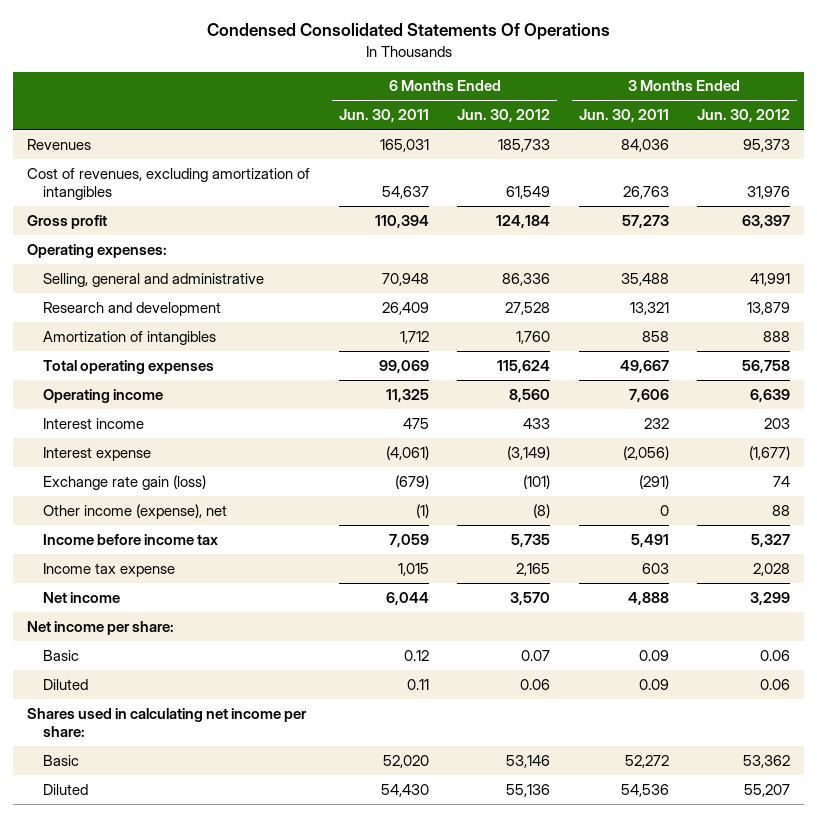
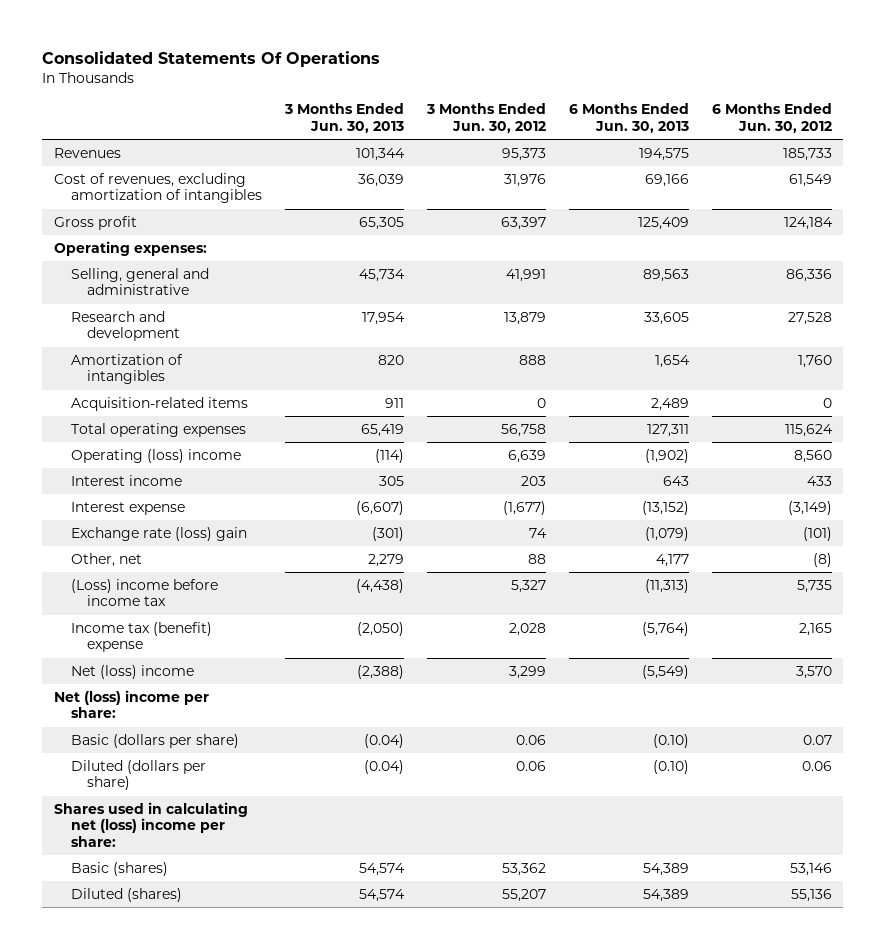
- Condensed Consolidated Statements Of Operations
+ Consolidated Statements Of Operations
- | 6 Months Ended Jun. 30, 2011 | 6 Months Ended Jun. 30, 2012 | 3 Months Ended Jun. 30, 2011 | 3 Months Ended Jun. 30, 2012
+ | 3 Months Ended Jun. 30, 2013 | 3 Months Ended Jun. 30, 2012 | 6 Months Ended Jun. 30, 2013 | 6 Months Ended Jun. 30, 2012
+ Acquisition-related items | 911 | 0 | 2,489 | 0
- Operating income | 11,325 | 8,560 | 7,606 | 6,639
+ Operating (loss) income | (114) | 6,639 | (1,902) | 8,560
- Exchange rate gain (loss) | (679) | (101) | (291) | 74
- Other income (expense), net | (1) | (8) | 0 | 88
- Income before income tax | 7,059 | 5,735 | 5,491 | 5,327
- Income tax expense | 1,015 | 2,165 | 603 | 2,028
- Net income | 6,044 | 3,570 | 4,888 | 3,299
- Net income per share:
- Basic | 0.12 | 0.07 | 0.09 | 0.06
- Diluted | 0.11 | 0.06 | 0.09 | 0.06
- Shares used in calculating net income per share:
- Basic | 52,020 | 53,146 | 52,272 | 53,362
- Diluted | 54,430 | 55,136 | 54,536 | 55,207
+ Exchange rate (loss) gain | (301) | 74 | (1,079) | (101)
+ Other, net | 2,279 | 88 | 4,177 | (8)
+ (Loss) income before income tax | (4,438) | 5,327 | (11,313) | 5,735
+ Income tax (benefit) expense | (2,050) | 2,028 | (5,764) | 2,165
+ Net (loss) income | (2,388) | 3,299 | (5,549) | 3,570
+ Net (loss) income per share:
+ Basic (dollars per share) | (0.04) | 0.06 | (0.10) | 0.07
+ Diluted (dollars per share) | (0.04) | 0.06 | (0.10) | 0.06
+ Shares used in calculating net (loss) income per share:
+ Basic (shares) | 54,574 | 53,362 | 54,389 | 53,146
+ Diluted (shares) | 54,574 | 55,207 | 54,389 | 55,136

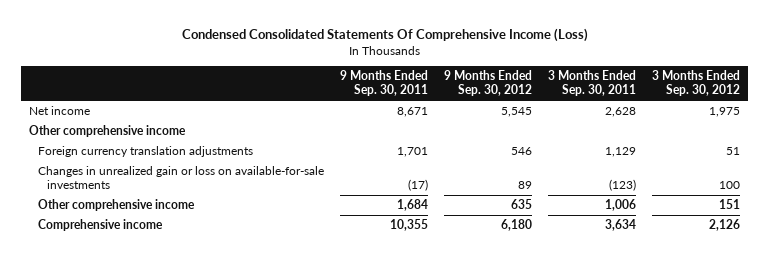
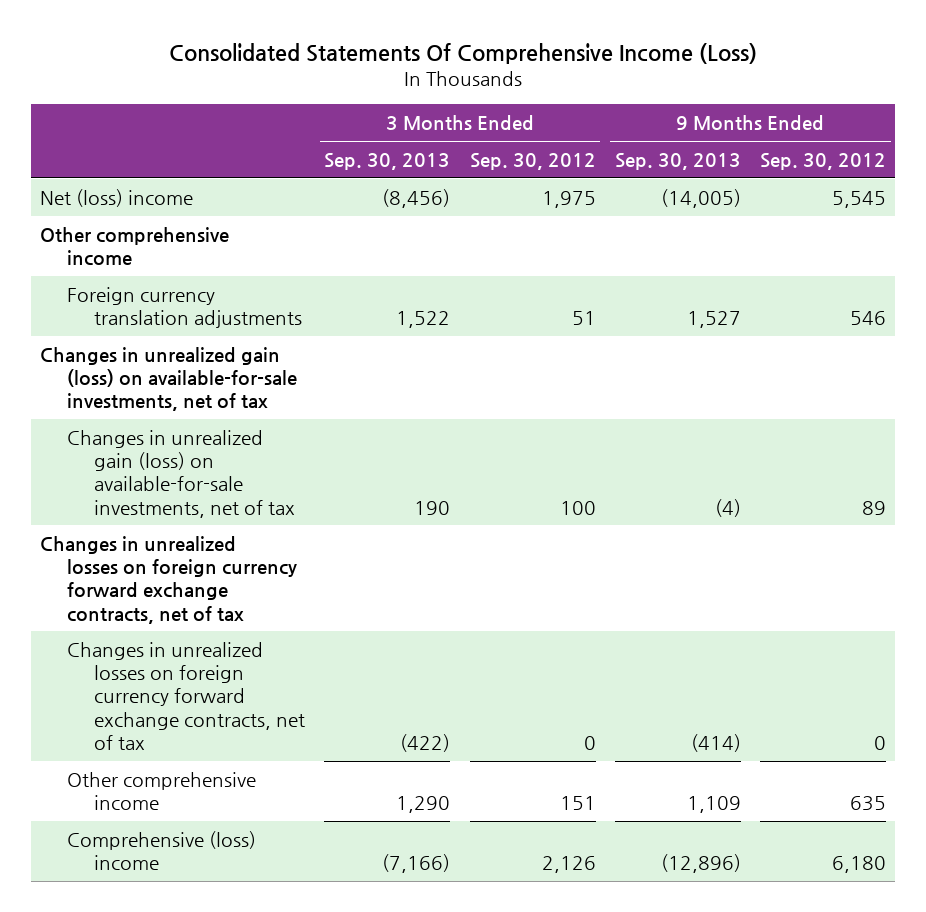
- Condensed Consolidated Statements Of Comprehensive Income (Loss)
+ Consolidated Statements Of Comprehensive Income (Loss)
- | 9 Months Ended Sep. 30, 2011 | 9 Months Ended Sep. 30, 2012 | 3 Months Ended Sep. 30, 2011 | 3 Months Ended Sep. 30, 2012
+ | 3 Months Ended Sep. 30, 2013 | 3 Months Ended Sep. 30, 2012 | 9 Months Ended Sep. 30, 2013 | 9 Months Ended Sep. 30, 2012
- Net income | 8,671 | 5,545 | 2,628 | 1,975
+ Net (loss) income | (8,456) | 1,975 | (14,005) | 5,545
- Changes in unrealized gain or loss on available-for-sale investments | (17) | 89 | (123) | 100
+ Changes in unrealized gain (loss) on available-for-sale investments, net of tax
+ Changes in unrealized gain (loss) on available-for-sale investments, net of tax | 190 | 100 | (4) | 89
+ Changes in unrealized losses on foreign currency forward exchange contracts, net of tax
+ Changes in unrealized losses on foreign currency forward exchange contracts, net of tax | (422) | 0 | (414) | 0
- Comprehensive income | 10,355 | 6,180 | 3,634 | 2,126
+ Comprehensive (loss) income | (7,166) | 2,126 | (12,896) | 6,180

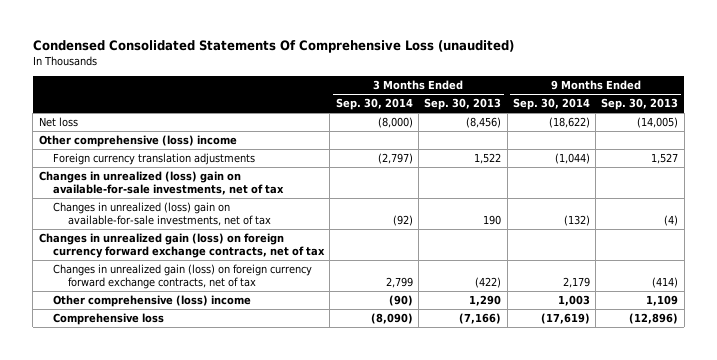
- Consolidated Statements Of Comprehensive Income (Loss)
+ Condensed Consolidated Statements Of Comprehensive Loss (unaudited)
- | 3 Months Ended Sep. 30, 2013 | 3 Months Ended Sep. 30, 2012 | 9 Months Ended Sep. 30, 2013 | 9 Months Ended Sep. 30, 2012
+ | 3 Months Ended Sep. 30, 2014 | 3 Months Ended Sep. 30, 2013 | 9 Months Ended Sep. 30, 2014 | 9 Months Ended Sep. 30, 2013
- Net (loss) income | (8,456) | 1,975 | (14,005) | 5,545
- Other comprehensive income
+ Net loss | (8,000) | (8,456) | (18,622) | (14,005)
+ Other comprehensive (loss) income
- Changes in unrealized gain (loss) on available-for-sale investments, net of tax
- Changes in unrealized gain (loss) on available-for-sale investments, net of tax | 190 | 100 | (4) | 89
- Changes in unrealized losses on foreign currency forward exchange contracts, net of tax
- Changes in unrealized losses on foreign currency forward exchange contracts, net of tax | (422) | 0 | (414) | 0
- Other comprehensive income | 1,290 | 151 | 1,109 | 635
- Comprehensive (loss) income | (7,166) | 2,126 | (12,896) | 6,180
+ Changes in unrealized (loss) gain on available-for-sale investments, net of tax
+ Changes in unrealized (loss) gain on available-for-sale investments, net of tax | (92) | 190 | (132) | (4)
+ Changes in unrealized gain (loss) on foreign currency forward exchange contracts, net of tax
+ Changes in unrealized gain (loss) on foreign currency forward exchange contracts, net of tax | 2,799 | (422) | 2,179 | (414)
+ Other comprehensive (loss) income | (90) | 1,290 | 1,003 | 1,109
+ Comprehensive loss | (8,090) | (7,166) | (17,619) | (12,896)

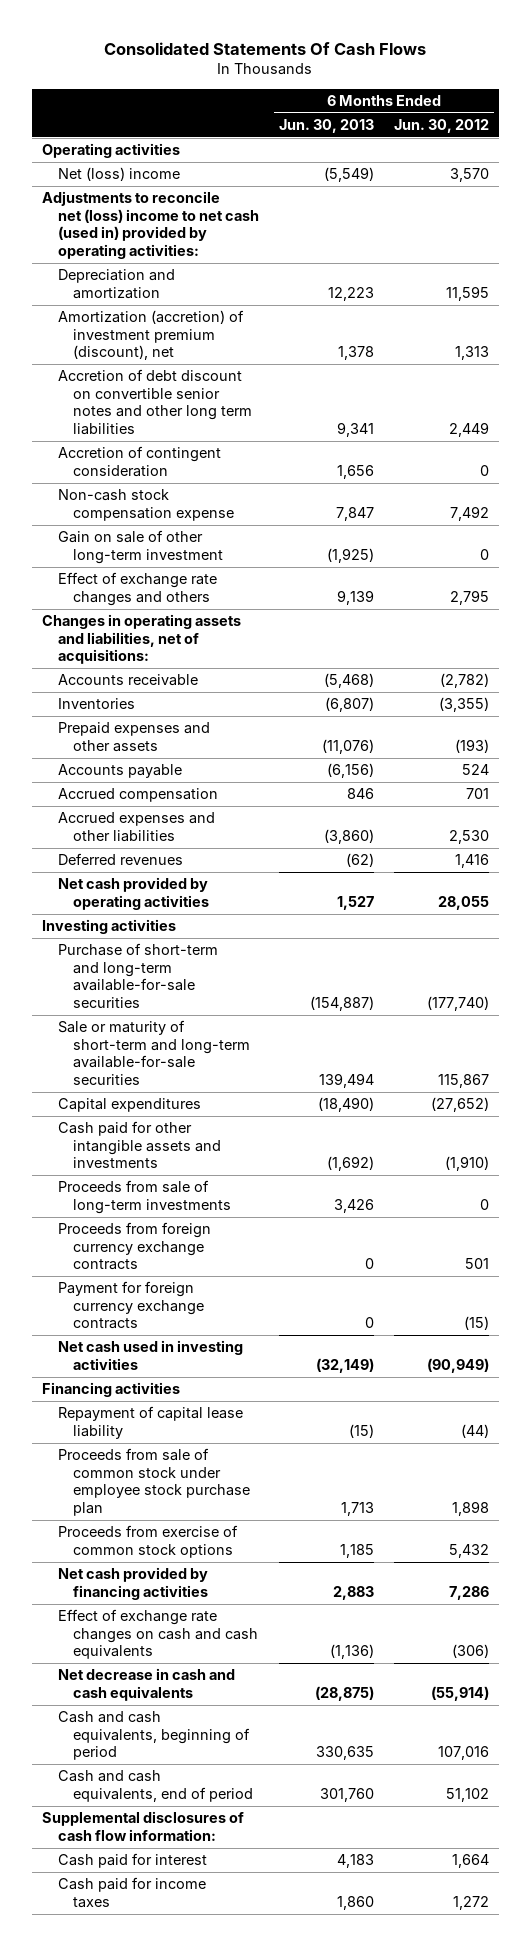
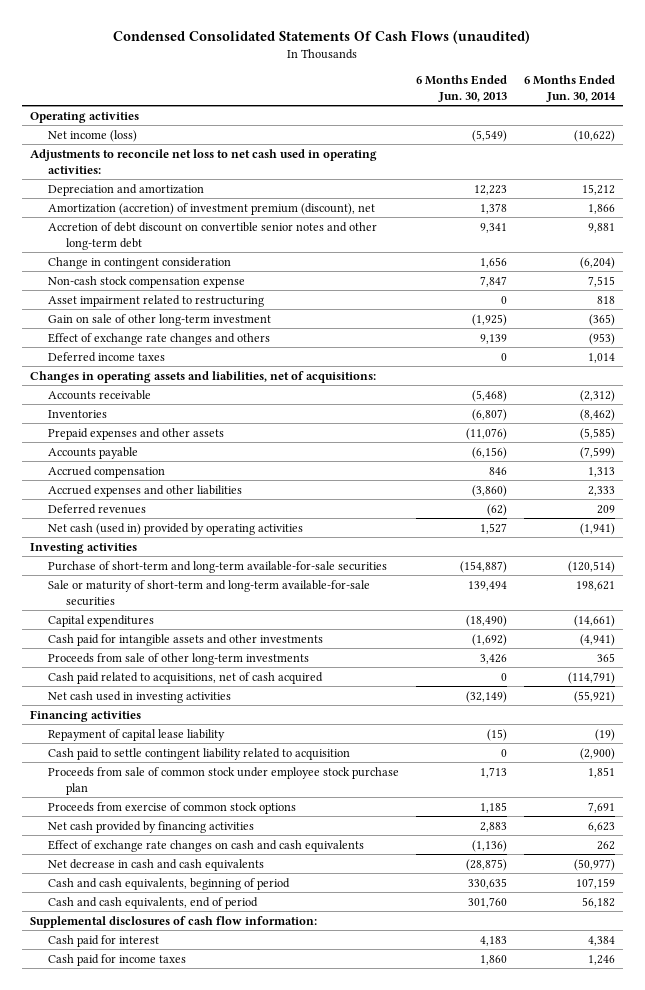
- Consolidated Statements Of Cash Flows
+ Condensed Consolidated Statements Of Cash Flows (unaudited)
- | 6 Months Ended Jun. 30, 2013 | 6 Months Ended Jun. 30, 2012
+ | 6 Months Ended Jun. 30, 2013 | 6 Months Ended Jun. 30, 2014
- Net (loss) income | (5,549) | 3,570
- Adjustments to reconcile net (loss) income to net cash (used in) provided by operating activities:
+ Net income (loss) | (5,549) | (10,622)
+ Adjustments to reconcile net loss to net cash used in operating activities:
- Accretion of debt discount on convertible senior notes and other long term liabilities | 9,341 | 2,449
- Accretion of contingent consideration | 1,656 | 0
+ Accretion of debt discount on convertible senior notes and other long-term debt | 9,341 | 9,881
+ Change in contingent consideration | 1,656 | (6,204)
+ Asset impairment related to restructuring | 0 | 818
+ Deferred income taxes | 0 | 1,014
- Net cash provided by operating activities | 1,527 | 28,055
+ Net cash (used in) provided by operating activities | 1,527 | (1,941)
- Cash paid for other intangible assets and investments | (1,692) | (1,910)
- Proceeds from sale of long-term investments | 3,426 | 0
- Proceeds from foreign currency exchange contracts | 0 | 501
- Payment for foreign currency exchange contracts | 0 | (15)
+ Cash paid for intangible assets and other investments | (1,692) | (4,941)
+ Proceeds from sale of other long-term investments | 3,426 | 365
+ Cash paid related to acquisitions, net of cash acquired | 0 | (114,791)
+ Cash paid to settle contingent liability related to acquisition | 0 | (2,900)

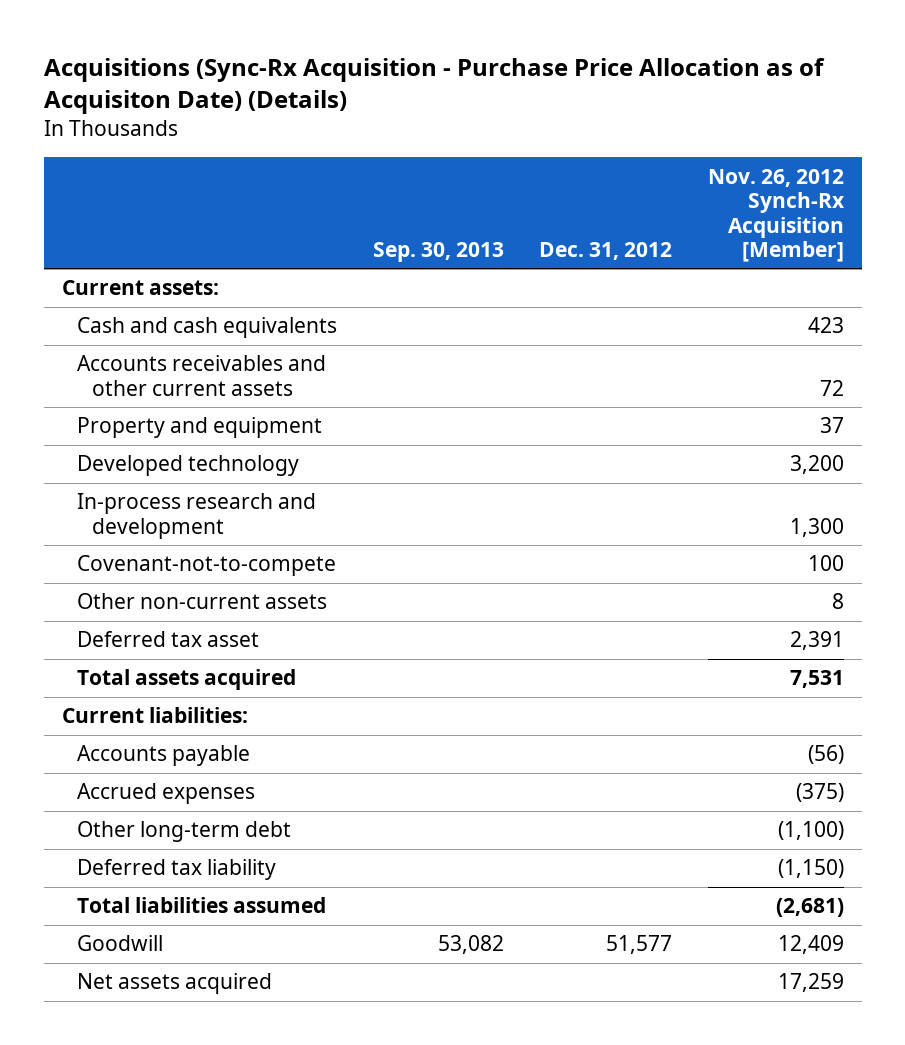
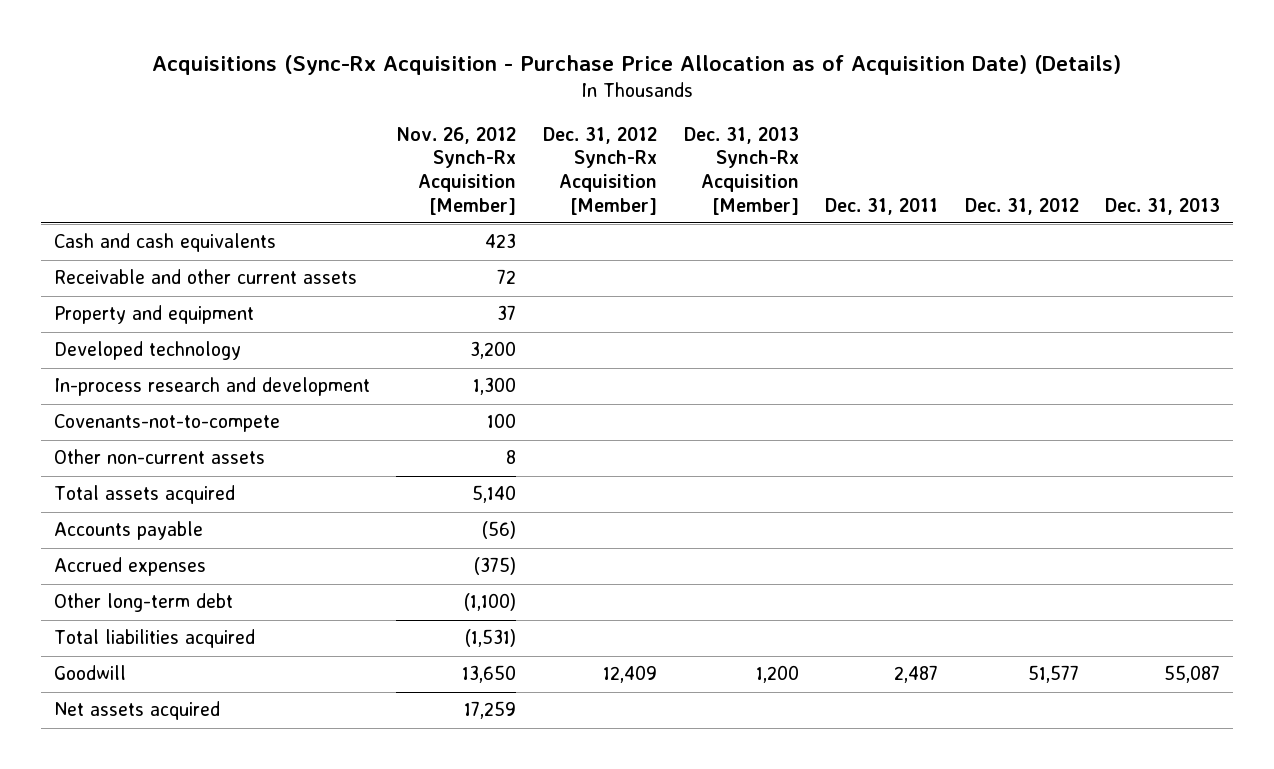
- Acquisitions (Sync-Rx Acquisition - Purchase Price Allocation as of Acquisiton Date) (Details)
+ Acquisitions (Sync-Rx Acquisition - Purchase Price Allocation as of Acquisition Date) (Details)
- | Sep. 30, 2013 | Dec. 31, 2012 | Nov. 26, 2012 Synch-Rx Acquisition [Member]
+ | Nov. 26, 2012 Synch-Rx Acquisition [Member] | Dec. 31, 2012 Synch-Rx Acquisition [Member] | Dec. 31, 2013 Synch-Rx Acquisition [Member] | Dec. 31, 2011 | Dec. 31, 2012 | Dec. 31, 2013
- Current assets:
- Accounts receivables and other current assets | | | 72
+ Receivable and other current assets | 72 | | | | |
- Covenant-not-to-compete | | | 100
+ Covenants-not-to-compete | 100 | | | | |
- Deferred tax asset | | | 2,391
- Total assets acquired | | | 7,531
- Current liabilities:
+ Total assets acquired | 5,140 | | | | |
- Deferred tax liability | | | (1,150)
- Total liabilities assumed | | | (2,681)
- Goodwill | 53,082 | 51,577 | 12,409
+ Total liabilities acquired | (1,531) | | | | |
+ Goodwill | 13,650 | 12,409 | 1,200 | 2,487 | 51,577 | 55,087

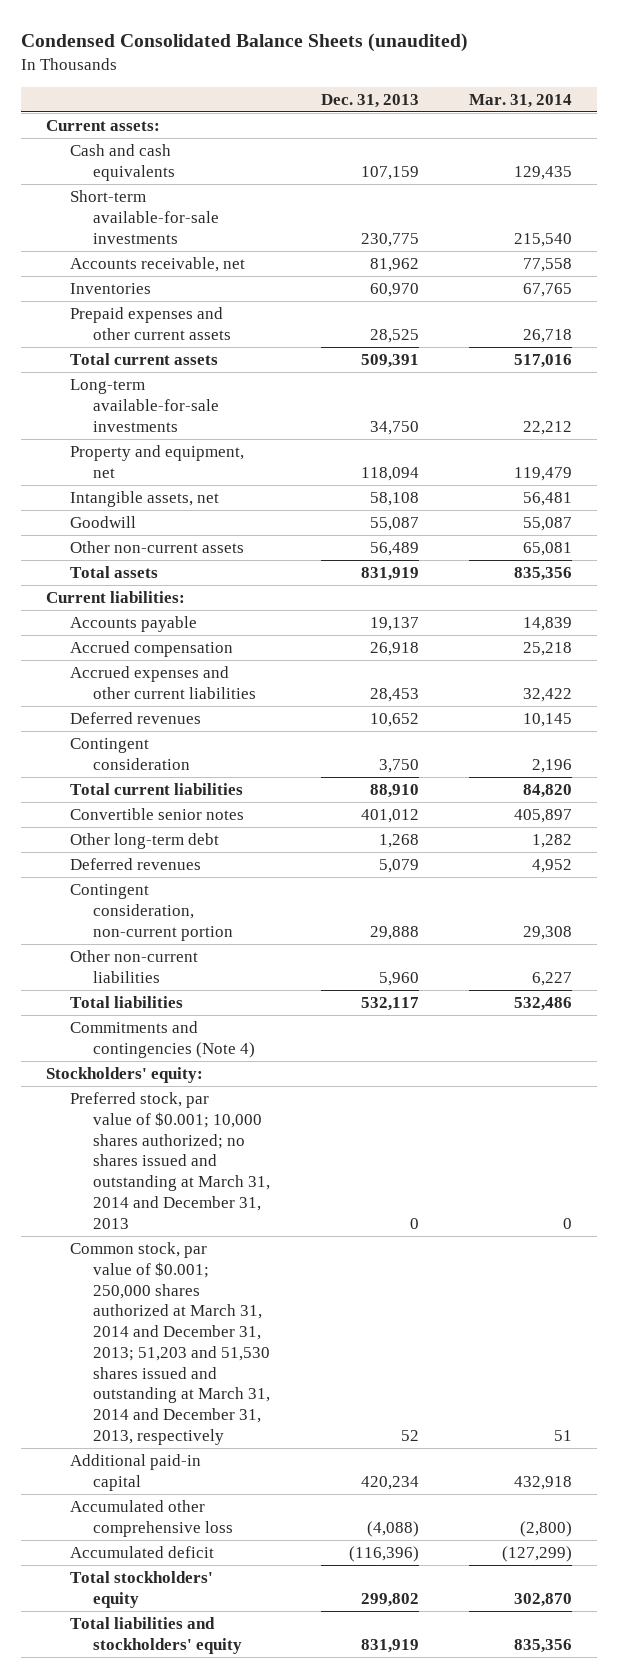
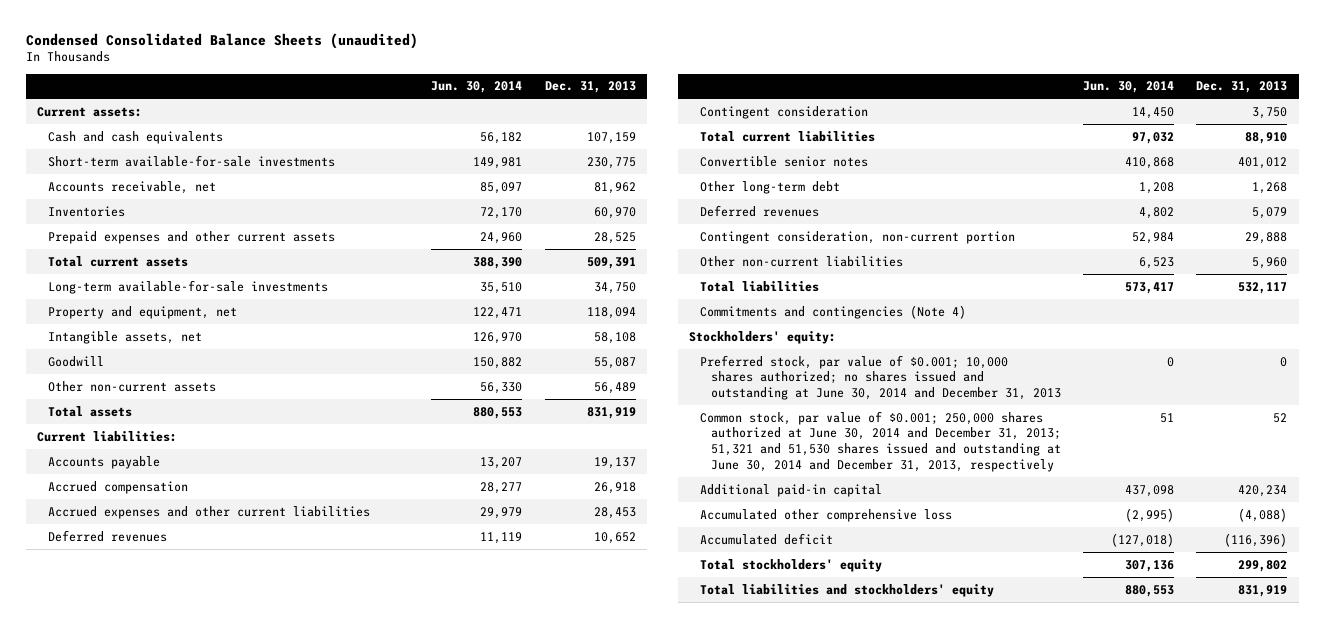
- | Dec. 31, 2013 | Mar. 31, 2014
+ | Jun. 30, 2014 | Dec. 31, 2013
- Preferred stock, par value of $0.001; 10,000 shares authorized; no shares issued and outstanding at March 31, 2014 and December 31, 2013 | 0 | 0
- Common stock, par value of $0.001; 250,000 shares authorized at March 31, 2014 and December 31, 2013; 51,203 and 51,530 shares issued and outstanding at March 31, 2014 and December 31, 2013, respectively | 52 | 51
+ Preferred stock, par value of $0.001; 10,000 shares authorized; no shares issued and outstanding at June 30, 2014 and December 31, 2013 | 0 | 0
+ Common stock, par value of $0.001; 250,000 shares authorized at June 30, 2014 and December 31, 2013; 51,321 and 51,530 shares issued and outstanding at June 30, 2014 and December 31, 2013, respectively | 51 | 52

